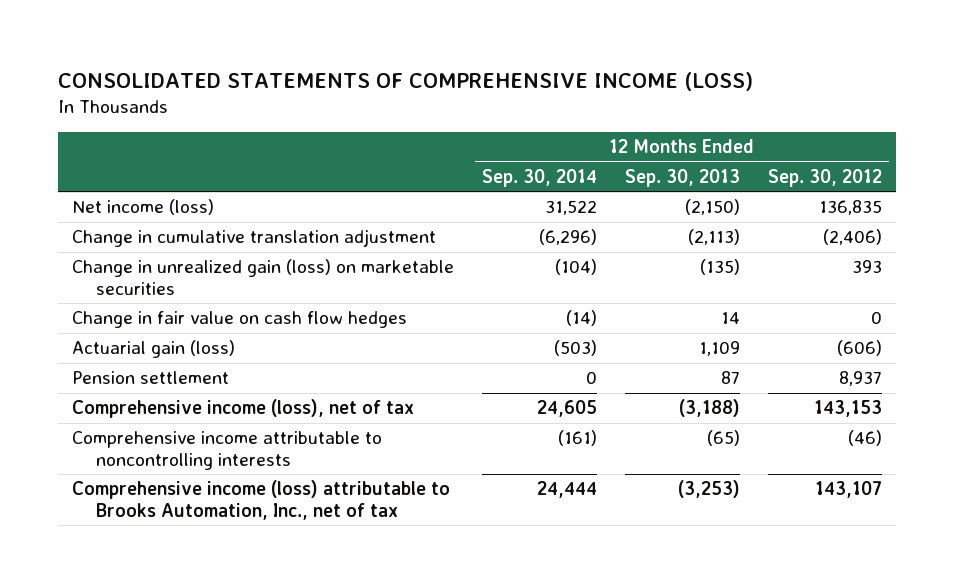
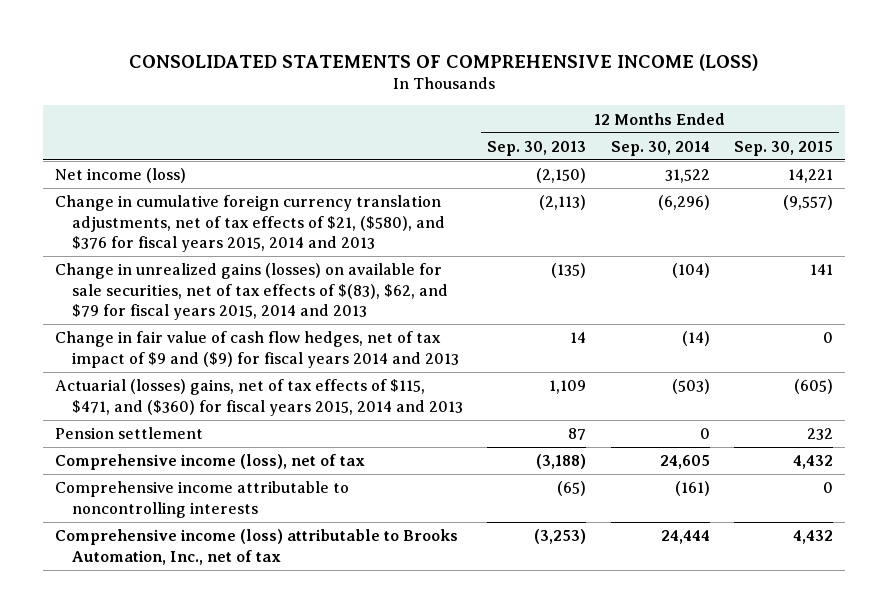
- | 12 Months Ended Sep. 30, 2014 | 12 Months Ended Sep. 30, 2013 | 12 Months Ended Sep. 30, 2012
+ | 12 Months Ended Sep. 30, 2013 | 12 Months Ended Sep. 30, 2014 | 12 Months Ended Sep. 30, 2015
- Change in cumulative translation adjustment | (6,296) | (2,113) | (2,406)
- Change in unrealized gain (loss) on marketable securities | (104) | (135) | 393
- Change in fair value on cash flow hedges | (14) | 14 | 0
- Actuarial gain (loss) | (503) | 1,109 | (606)
+ Change in cumulative foreign currency translation adjustments, net of tax effects of $21, ($580), and $376 for fiscal years 2015, 2014 and 2013 | (2,113) | (6,296) | (9,557)
+ Change in unrealized gains (losses) on available for sale securities, net of tax effects of $(83), $62, and $79 for fiscal years 2015, 2014 and 2013 | (135) | (104) | 141
+ Change in fair value of cash flow hedges, net of tax impact of $9 and ($9) for fiscal years 2014 and 2013 | 14 | (14) | 0
+ Actuarial (losses) gains, net of tax effects of $115, $471, and ($360) for fiscal years 2015, 2014 and 2013 | 1,109 | (503) | (605)

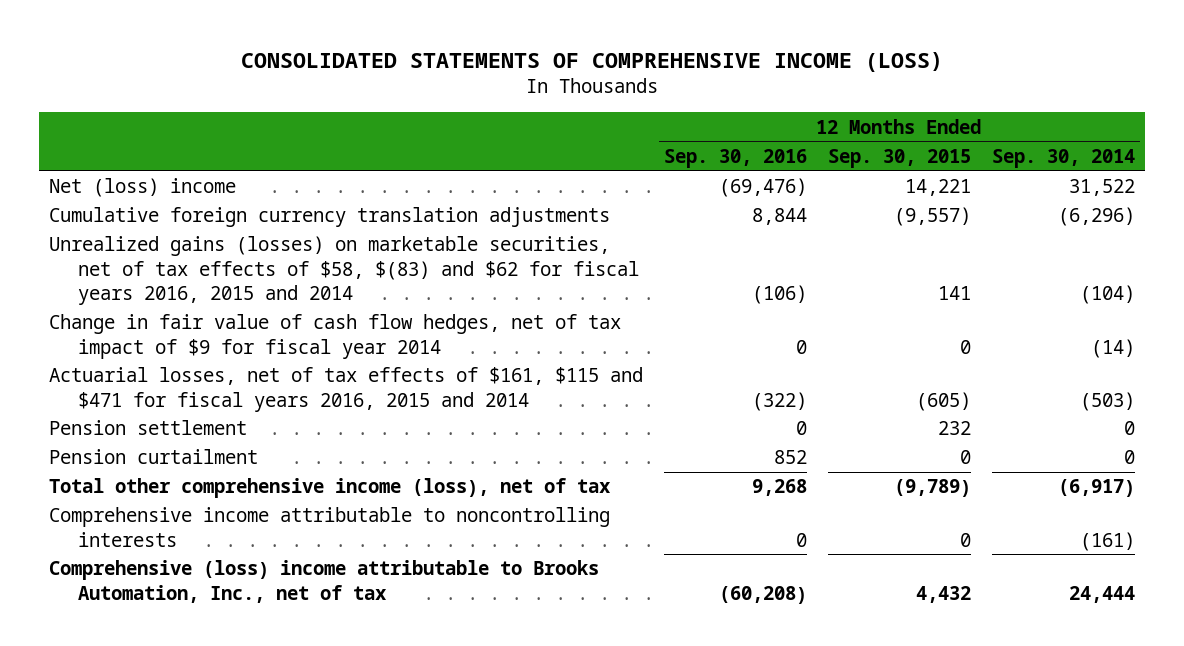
- | 12 Months Ended Sep. 30, 2013 | 12 Months Ended Sep. 30, 2014 | 12 Months Ended Sep. 30, 2015
+ | 12 Months Ended Sep. 30, 2016 | 12 Months Ended Sep. 30, 2015 | 12 Months Ended Sep. 30, 2014
- Net income (loss) | (2,150) | 31,522 | 14,221
- Change in cumulative foreign currency translation adjustments, net of tax effects of $21, ($580), and $376 for fiscal years 2015, 2014 and 2013 | (2,113) | (6,296) | (9,557)
- Change in unrealized gains (losses) on available for sale securities, net of tax effects of $(83), $62, and $79 for fiscal years 2015, 2014 and 2013 | (135) | (104) | 141
- Change in fair value of cash flow hedges, net of tax impact of $9 and ($9) for fiscal years 2014 and 2013 | 14 | (14) | 0
- Actuarial (losses) gains, net of tax effects of $115, $471, and ($360) for fiscal years 2015, 2014 and 2013 | 1,109 | (503) | (605)
+ Net (loss) income | (69,476) | 14,221 | 31,522
+ Cumulative foreign currency translation adjustments | 8,844 | (9,557) | (6,296)
+ Unrealized gains (losses) on marketable securities, net of tax effects of $58, $(83) and $62 for fiscal years 2016, 2015 and 2014 | (106) | 141 | (104)
+ Change in fair value of cash flow hedges, net of tax impact of $9 for fiscal year 2014 | 0 | 0 | (14)
+ Actuarial losses, net of tax effects of $161, $115 and $471 for fiscal years 2016, 2015 and 2014 | (322) | (605) | (503)
- Comprehensive income (loss), net of tax | (3,188) | 24,605 | 4,432
+ Pension curtailment | 852 | 0 | 0
+ Total other comprehensive income (loss), net of tax | 9,268 | (9,789) | (6,917)
- Comprehensive income (loss) attributable to Brooks Automation, Inc., net of tax | (3,253) | 24,444 | 4,432
+ Comprehensive (loss) income attributable to Brooks Automation, Inc., net of tax | (60,208) | 4,432 | 24,444

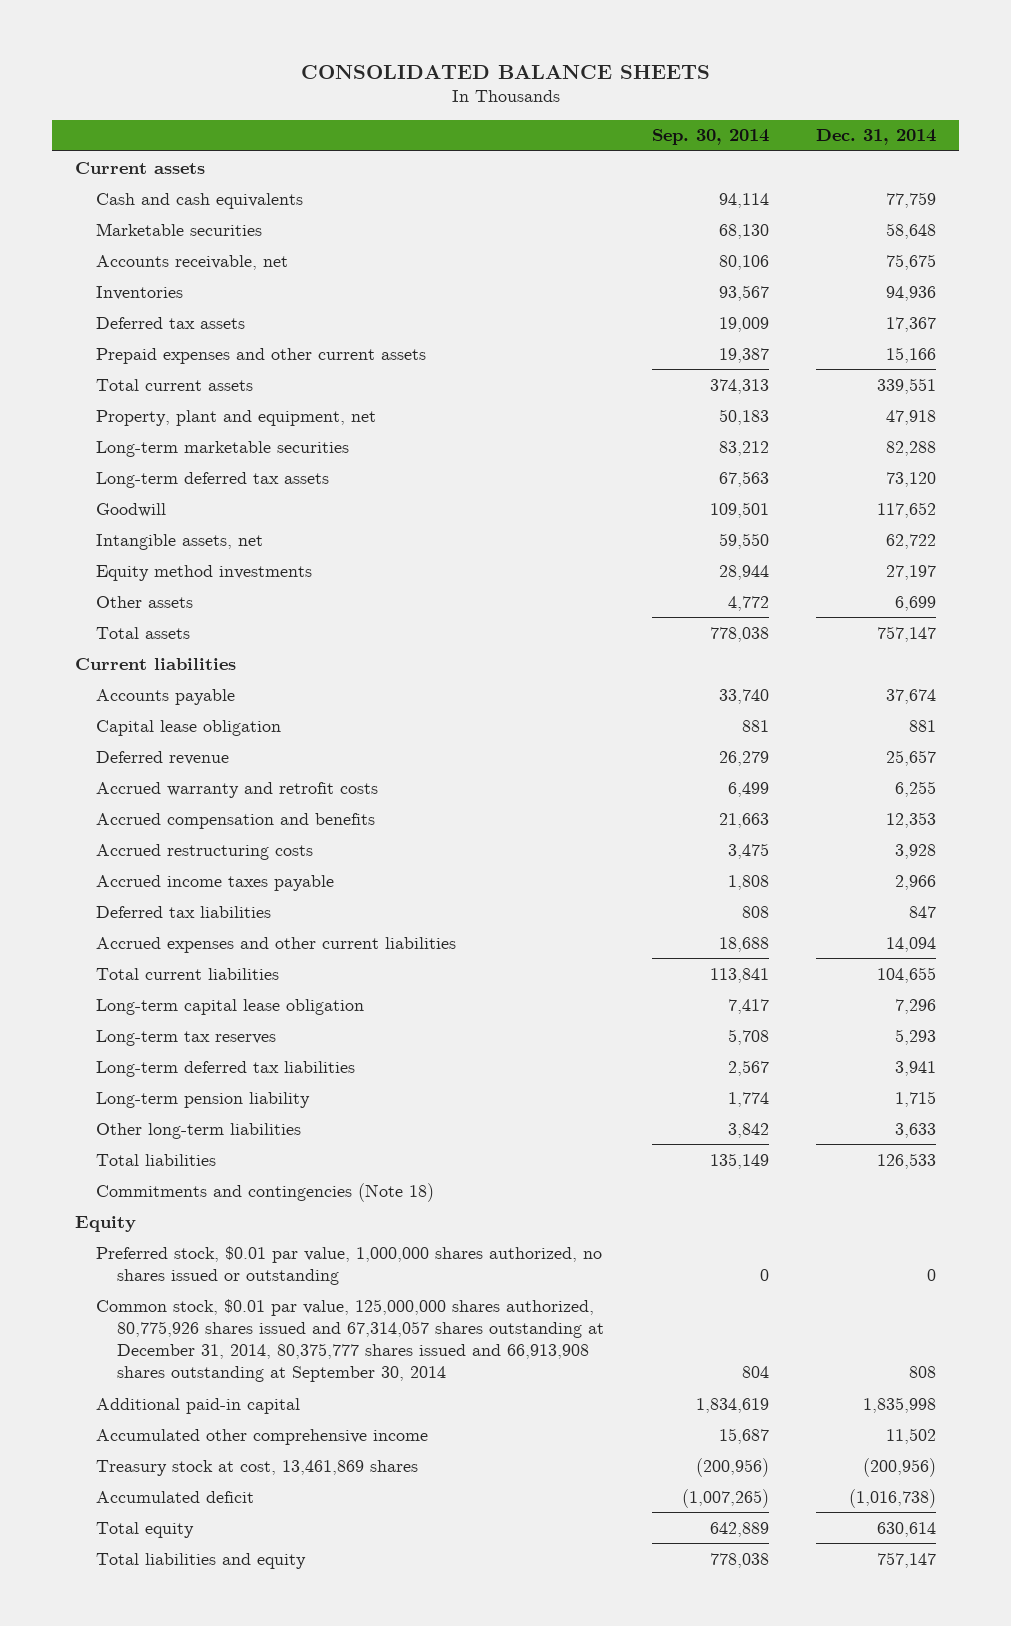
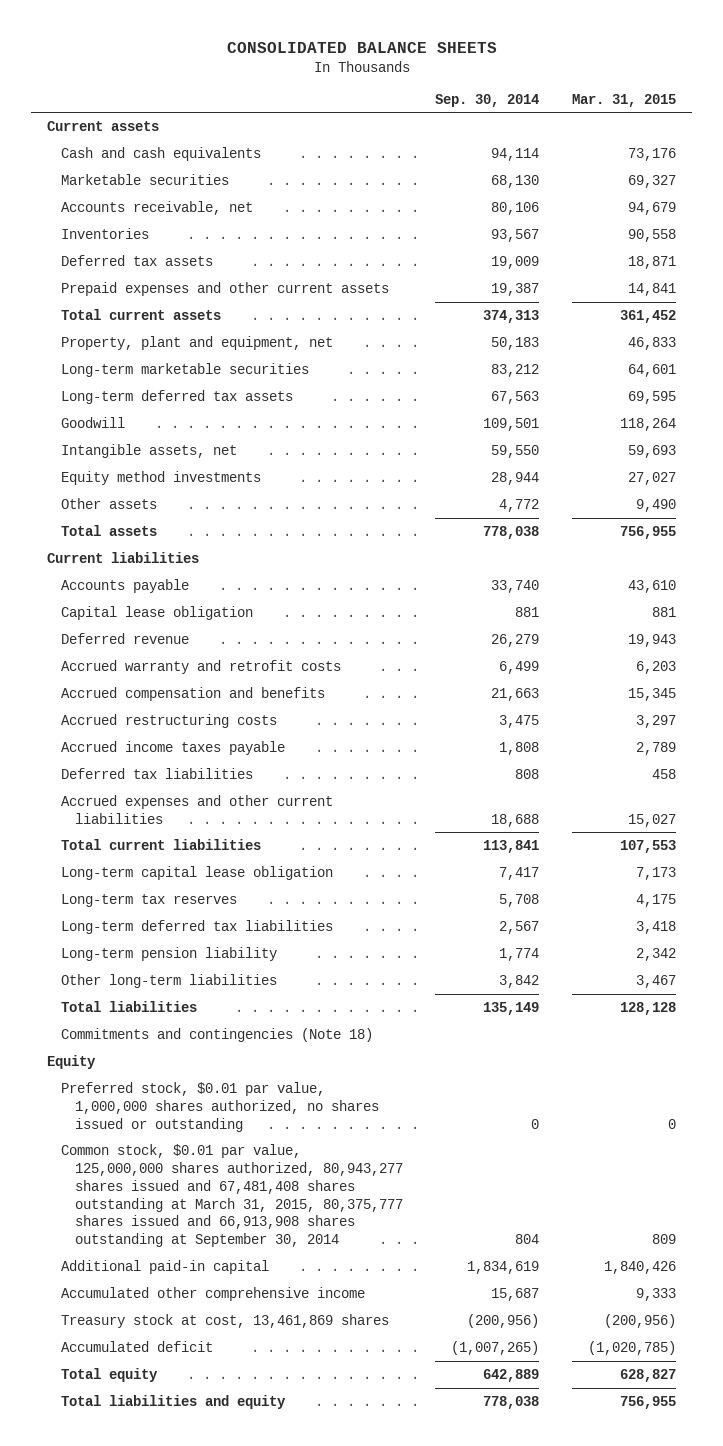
- | Sep. 30, 2014 | Dec. 31, 2014
+ | Sep. 30, 2014 | Mar. 31, 2015
- Common stock, $0.01 par value, 125,000,000 shares authorized, 80,775,926 shares issued and 67,314,057 shares outstanding at December 31, 2014, 80,375,777 shares issued and 66,913,908 shares outstanding at September 30, 2014 | 804 | 808
+ Common stock, $0.01 par value, 125,000,000 shares authorized, 80,943,277 shares issued and 67,481,408 shares outstanding at March 31, 2015, 80,375,777 shares issued and 66,913,908 shares outstanding at September 30, 2014 | 804 | 809

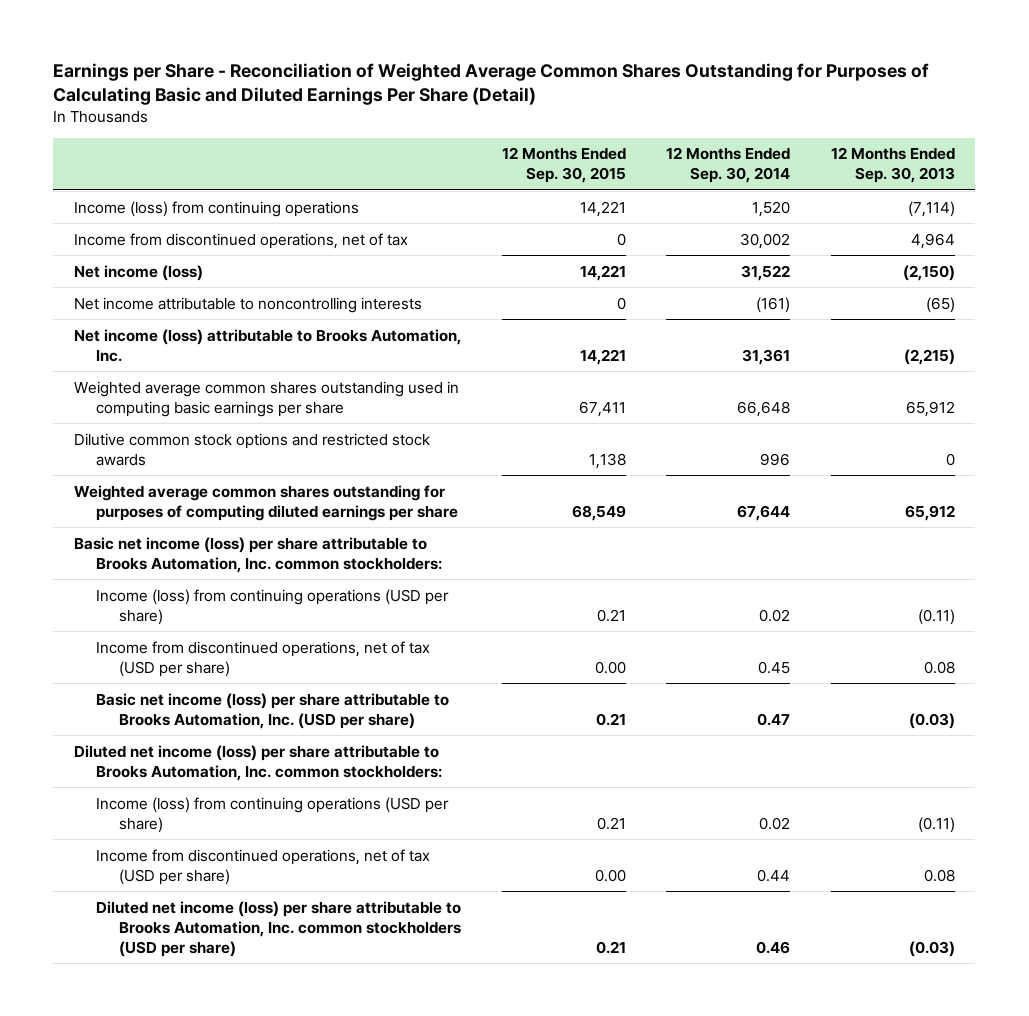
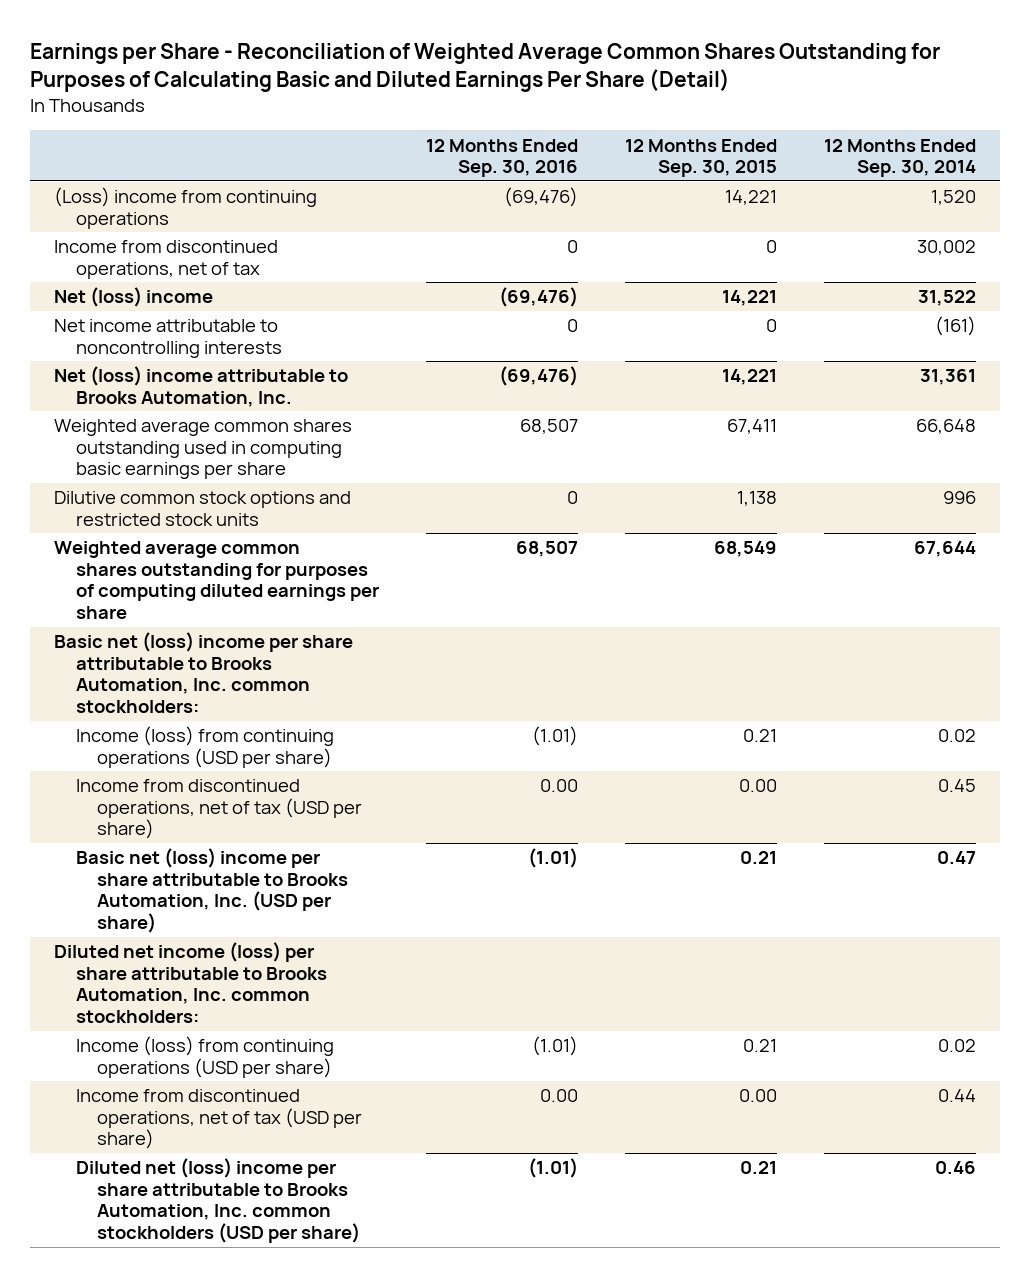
- | 12 Months Ended Sep. 30, 2015 | 12 Months Ended Sep. 30, 2014 | 12 Months Ended Sep. 30, 2013
+ | 12 Months Ended Sep. 30, 2016 | 12 Months Ended Sep. 30, 2015 | 12 Months Ended Sep. 30, 2014
- Income (loss) from continuing operations | 14,221 | 1,520 | (7,114)
+ (Loss) income from continuing operations | (69,476) | 14,221 | 1,520
- Net income (loss) | 14,221 | 31,522 | (2,150)
+ Net (loss) income | (69,476) | 14,221 | 31,522
- Net income (loss) attributable to Brooks Automation, Inc. | 14,221 | 31,361 | (2,215)
+ Net (loss) income attributable to Brooks Automation, Inc. | (69,476) | 14,221 | 31,361
- Dilutive common stock options and restricted stock awards | 1,138 | 996 | 0
+ Dilutive common stock options and restricted stock units | 0 | 1,138 | 996
- Basic net income (loss) per share attributable to Brooks Automation, Inc. common stockholders:
+ Basic net (loss) income per share attributable to Brooks Automation, Inc. common stockholders:
- Basic net income (loss) per share attributable to Brooks Automation, Inc. (USD per share) | 0.21 | 0.47 | (0.03)
+ Basic net (loss) income per share attributable to Brooks Automation, Inc. (USD per share) | (1.01) | 0.21 | 0.47
- Diluted net income (loss) per share attributable to Brooks Automation, Inc. common stockholders (USD per share) | 0.21 | 0.46 | (0.03)
+ Diluted net (loss) income per share attributable to Brooks Automation, Inc. common stockholders (USD per share) | (1.01) | 0.21 | 0.46

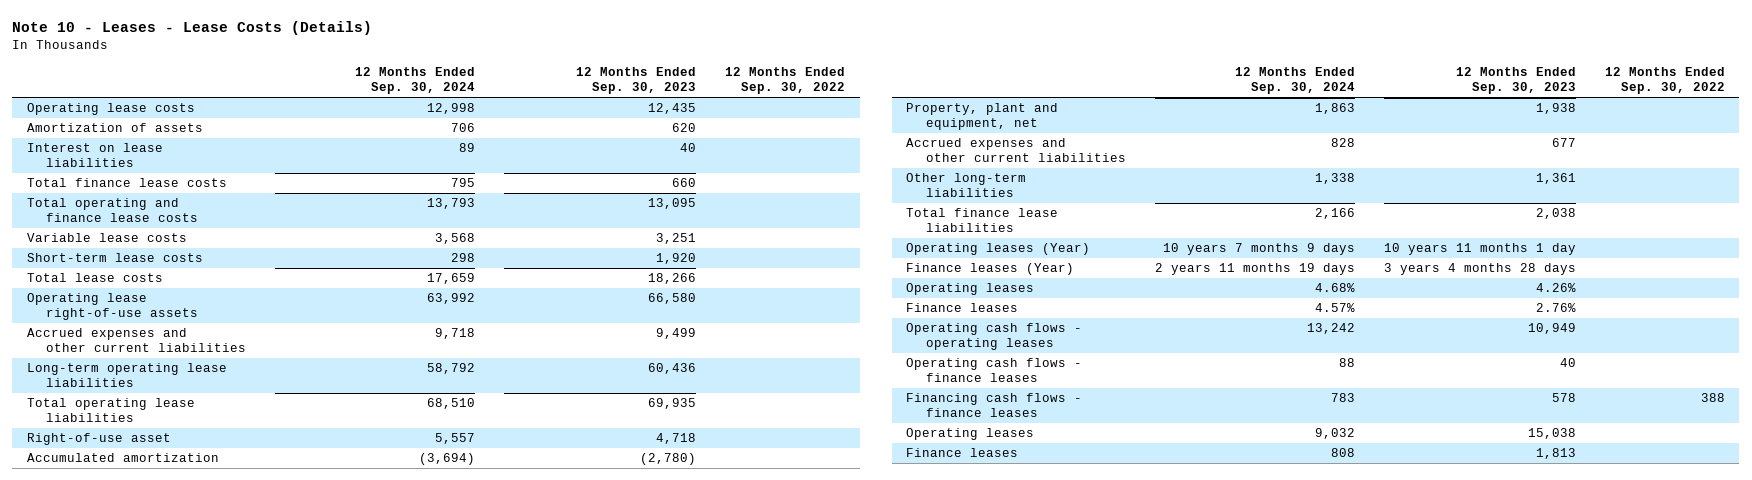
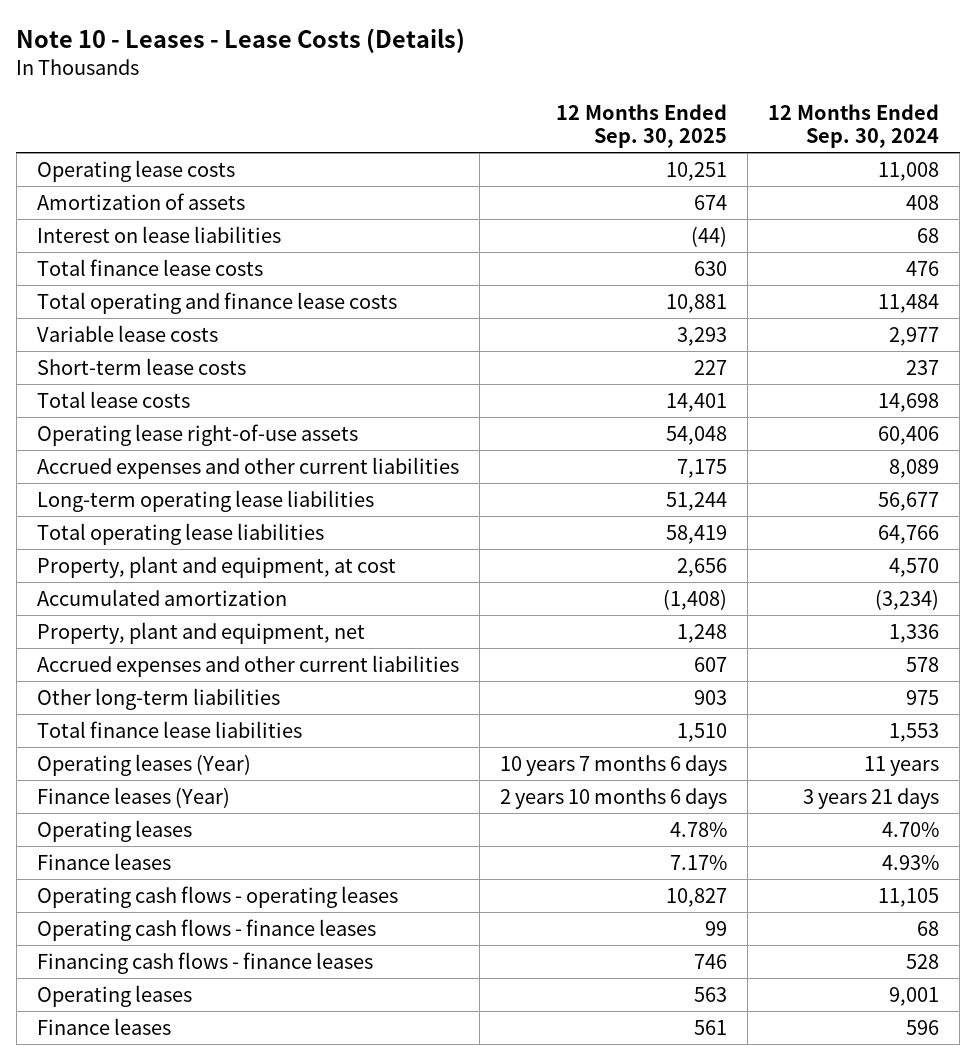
- | 12 Months Ended Sep. 30, 2024 | 12 Months Ended Sep. 30, 2023 | 12 Months Ended Sep. 30, 2022
+ | 12 Months Ended Sep. 30, 2025 | 12 Months Ended Sep. 30, 2024
- Operating lease costs | 12,998 | 12,435 |
- Amortization of assets | 706 | 620 |
- Interest on lease liabilities | 89 | 40 |
- Total finance lease costs | 795 | 660 |
- Total operating and finance lease costs | 13,793 | 13,095 |
- Variable lease costs | 3,568 | 3,251 |
- Short-term lease costs | 298 | 1,920 |
- Total lease costs | 17,659 | 18,266 |
- Operating lease right-of-use assets | 63,992 | 66,580 |
- Accrued expenses and other current liabilities | 9,718 | 9,499 |
- Long-term operating lease liabilities | 58,792 | 60,436 |
- Total operating lease liabilities | 68,510 | 69,935 |
- Right-of-use asset | 5,557 | 4,718 |
- Accumulated amortization | (3,694) | (2,780) |
- Property, plant and equipment, net | 1,863 | 1,938 |
- Accrued expenses and other current liabilities | 828 | 677 |
- Other long-term liabilities | 1,338 | 1,361 |
- Total finance lease liabilities | 2,166 | 2,038 |
- Operating leases (Year) | 10 years 7 months 9 days | 10 years 11 months 1 day |
- Finance leases (Year) | 2 years 11 months 19 days | 3 years 4 months 28 days |
- Operating leases | 4.68% | 4.26% |
- Finance leases | 4.57% | 2.76% |
- Operating cash flows - operating leases | 13,242 | 10,949 |
- Operating cash flows - finance leases | 88 | 40 |
- Financing cash flows - finance leases | 783 | 578 | 388
- Operating leases | 9,032 | 15,038 |
- Finance leases | 808 | 1,813 |
+ Operating lease costs | 10,251 | 11,008
+ Amortization of assets | 674 | 408
+ Interest on lease liabilities | (44) | 68
+ Total finance lease costs | 630 | 476
+ Total operating and finance lease costs | 10,881 | 11,484
+ Variable lease costs | 3,293 | 2,977
+ Short-term lease costs | 227 | 237
+ Total lease costs | 14,401 | 14,698
+ Operating lease right-of-use assets | 54,048 | 60,406
+ Accrued expenses and other current liabilities | 7,175 | 8,089
+ Long-term operating lease liabilities | 51,244 | 56,677
+ Total operating lease liabilities | 58,419 | 64,766
+ Property, plant and equipment, at cost | 2,656 | 4,570
+ Accumulated amortization | (1,408) | (3,234)
+ Property, plant and equipment, net | 1,248 | 1,336
+ Accrued expenses and other current liabilities | 607 | 578
+ Other long-term liabilities | 903 | 975
+ Total finance lease liabilities | 1,510 | 1,553
+ Operating leases (Year) | 10 years 7 months 6 days | 11 years
+ Finance leases (Year) | 2 years 10 months 6 days | 3 years 21 days
+ Operating leases | 4.78% | 4.70%
+ Finance leases | 7.17% | 4.93%
+ Operating cash flows - operating leases | 10,827 | 11,105
+ Operating cash flows - finance leases | 99 | 68
+ Financing cash flows - finance leases | 746 | 528
+ Operating leases | 563 | 9,001
+ Finance leases | 561 | 596

